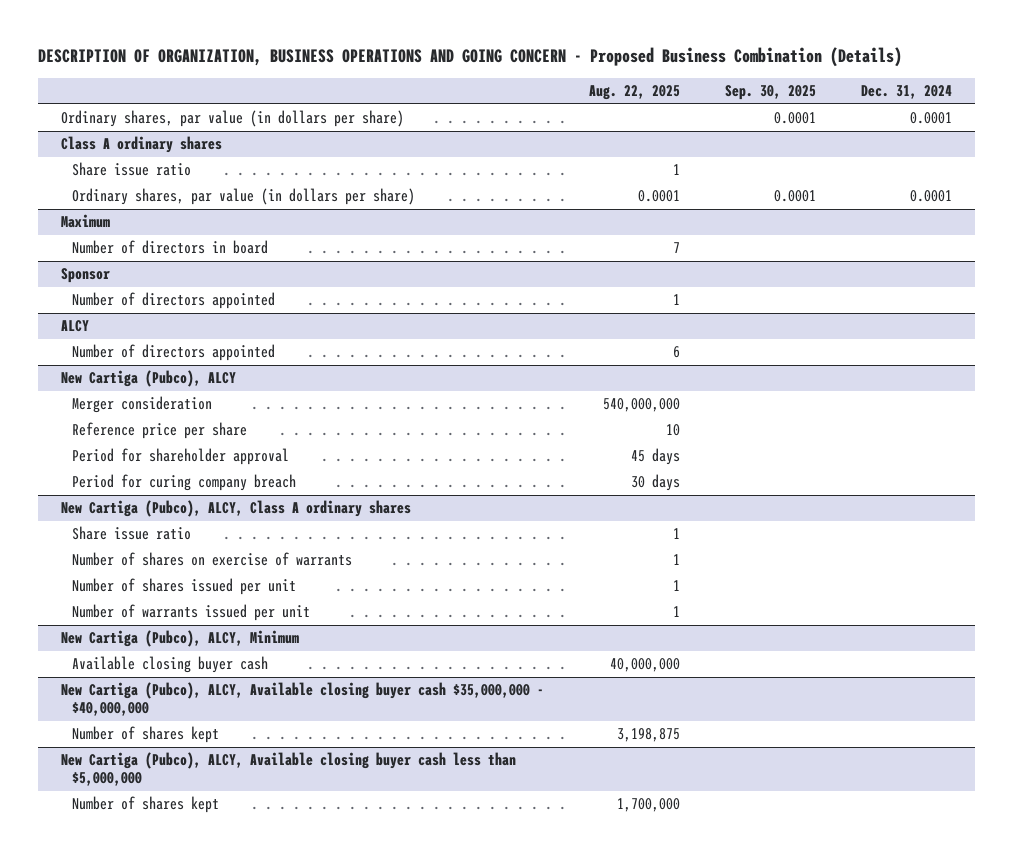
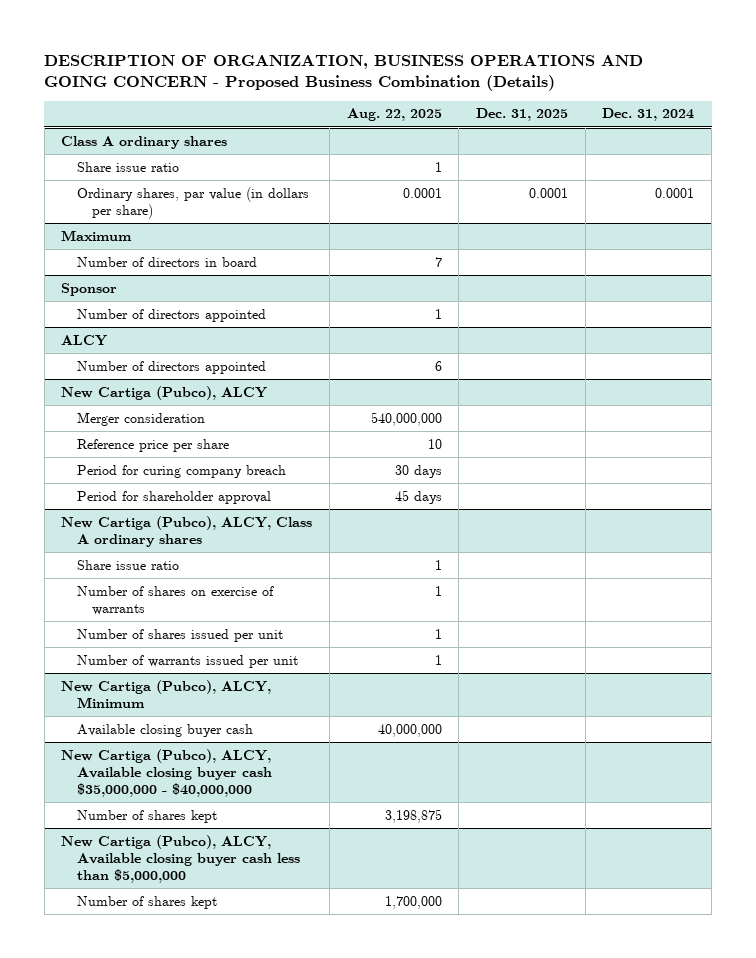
- | Aug. 22, 2025 | Sep. 30, 2025 | Dec. 31, 2024
+ | Aug. 22, 2025 | Dec. 31, 2025 | Dec. 31, 2024
- Ordinary shares, par value (in dollars per share) | | 0.0001 | 0.0001
@ New Cartiga (Pubco), ALCY
moved down: Period for shareholder approval | 45 days | |

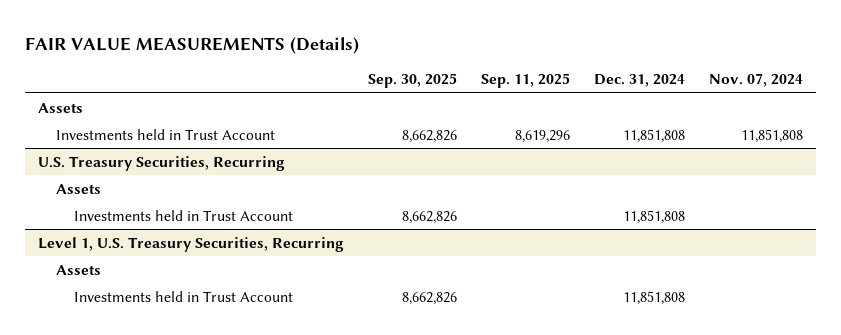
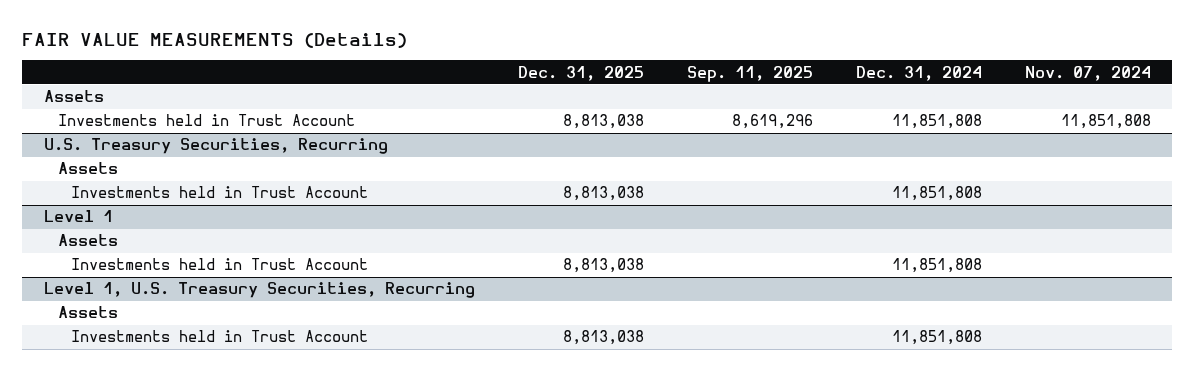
- | Sep. 30, 2025 | Sep. 11, 2025 | Dec. 31, 2024 | Nov. 07, 2024
+ | Dec. 31, 2025 | Sep. 11, 2025 | Dec. 31, 2024 | Nov. 07, 2024
+ Level 1
+ Assets
+ Investments held in Trust Account | 8,813,038 | | 11,851,808 |

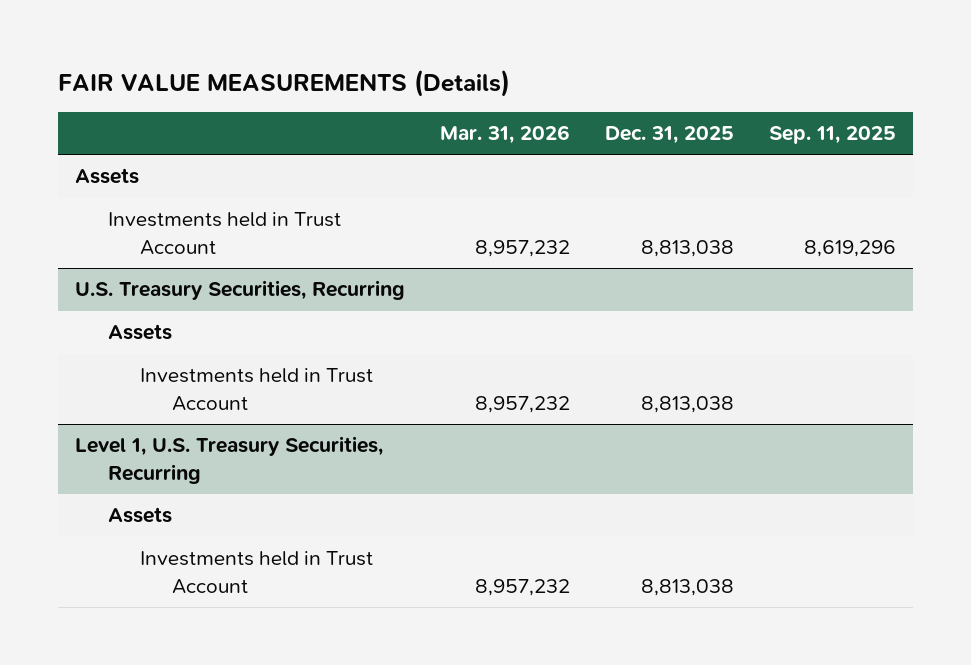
- | Dec. 31, 2025 | Sep. 11, 2025 | Dec. 31, 2024 | Nov. 07, 2024
+ | Mar. 31, 2026 | Dec. 31, 2025 | Sep. 11, 2025
- Level 1
- Assets
- Investments held in Trust Account | 8,813,038 | | 11,851,808 |

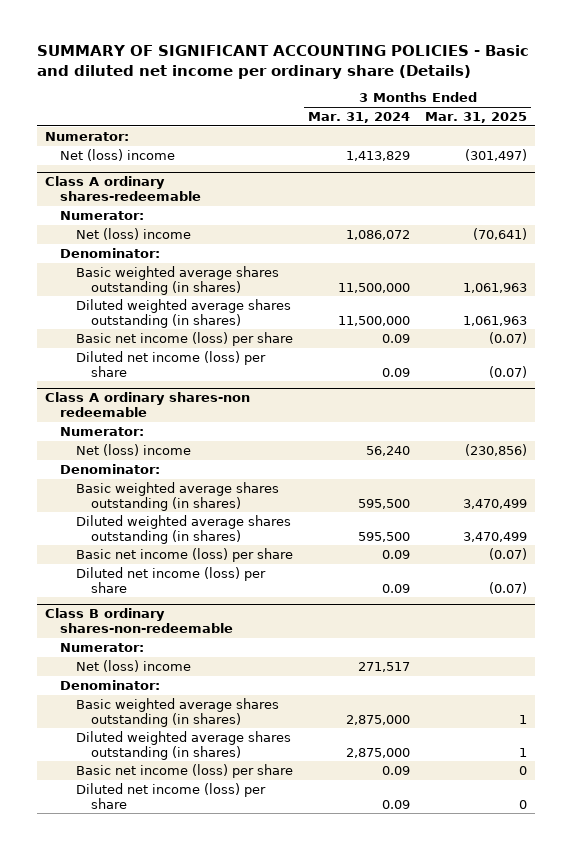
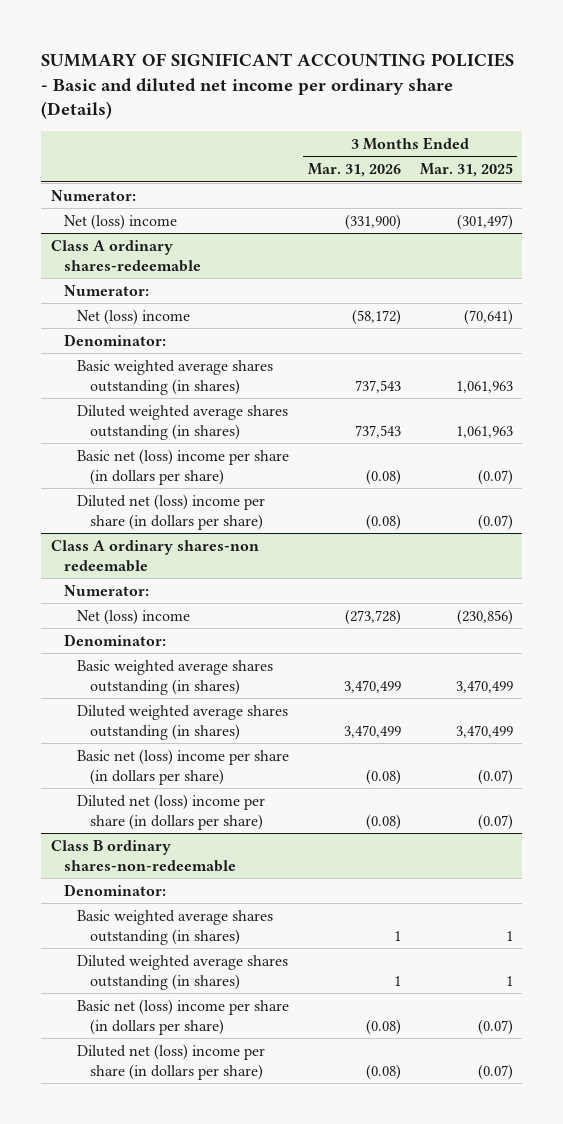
- | 3 Months Ended Mar. 31, 2024 | 3 Months Ended Mar. 31, 2025
+ | 3 Months Ended Mar. 31, 2026 | 3 Months Ended Mar. 31, 2025
@ Class A ordinary shares-redeemable
- Basic net income (loss) per share | 0.09 | (0.07)
- Diluted net income (loss) per share | 0.09 | (0.07)
+ Basic net (loss) income per share (in dollars per share) | (0.08) | (0.07)
+ Diluted net (loss) income per share (in dollars per share) | (0.08) | (0.07)
@ Class A ordinary shares-non redeemable
- Basic net income (loss) per share | 0.09 | (0.07)
- Diluted net income (loss) per share | 0.09 | (0.07)
+ Basic net (loss) income per share (in dollars per share) | (0.08) | (0.07)
+ Diluted net (loss) income per share (in dollars per share) | (0.08) | (0.07)
@ Class B ordinary shares-non-redeemable
- Numerator:
- Net (loss) income | 271,517 |
- Basic net income (loss) per share | 0.09 | 0
- Diluted net income (loss) per share | 0.09 | 0
+ Basic net (loss) income per share (in dollars per share) | (0.08) | (0.07)
+ Diluted net (loss) income per share (in dollars per share) | (0.08) | (0.07)

